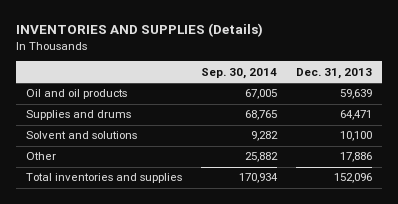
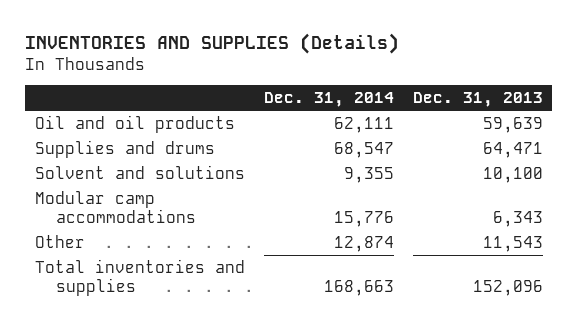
- | Sep. 30, 2014 | Dec. 31, 2013
+ | Dec. 31, 2014 | Dec. 31, 2013
- Other | 25,882 | 17,886
+ Modular camp accommodations | 15,776 | 6,343
+ Other | 12,874 | 11,543

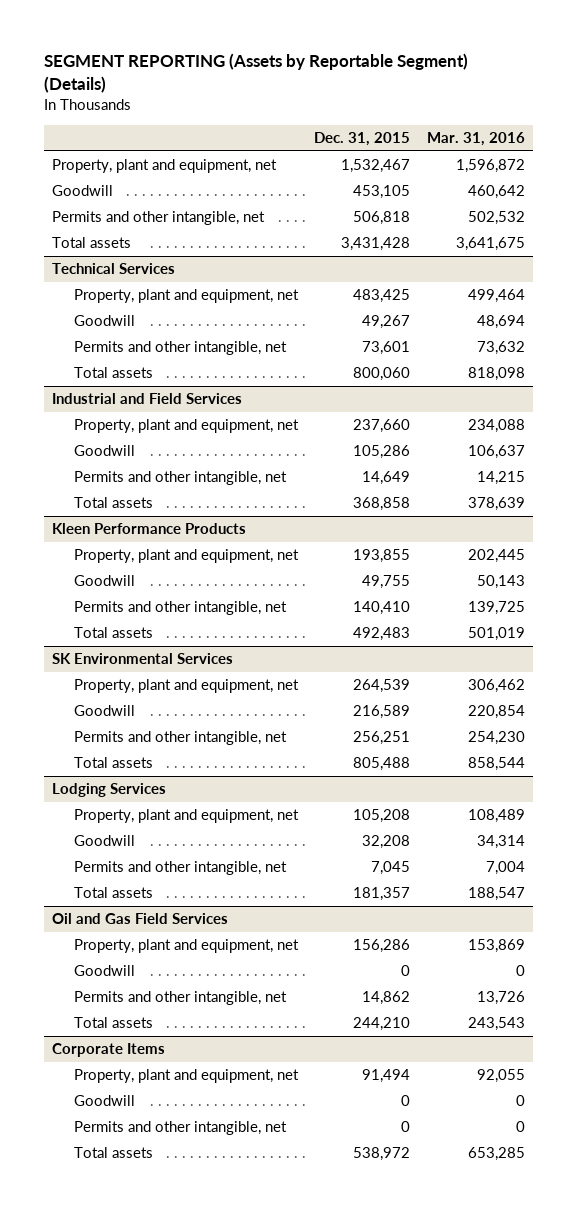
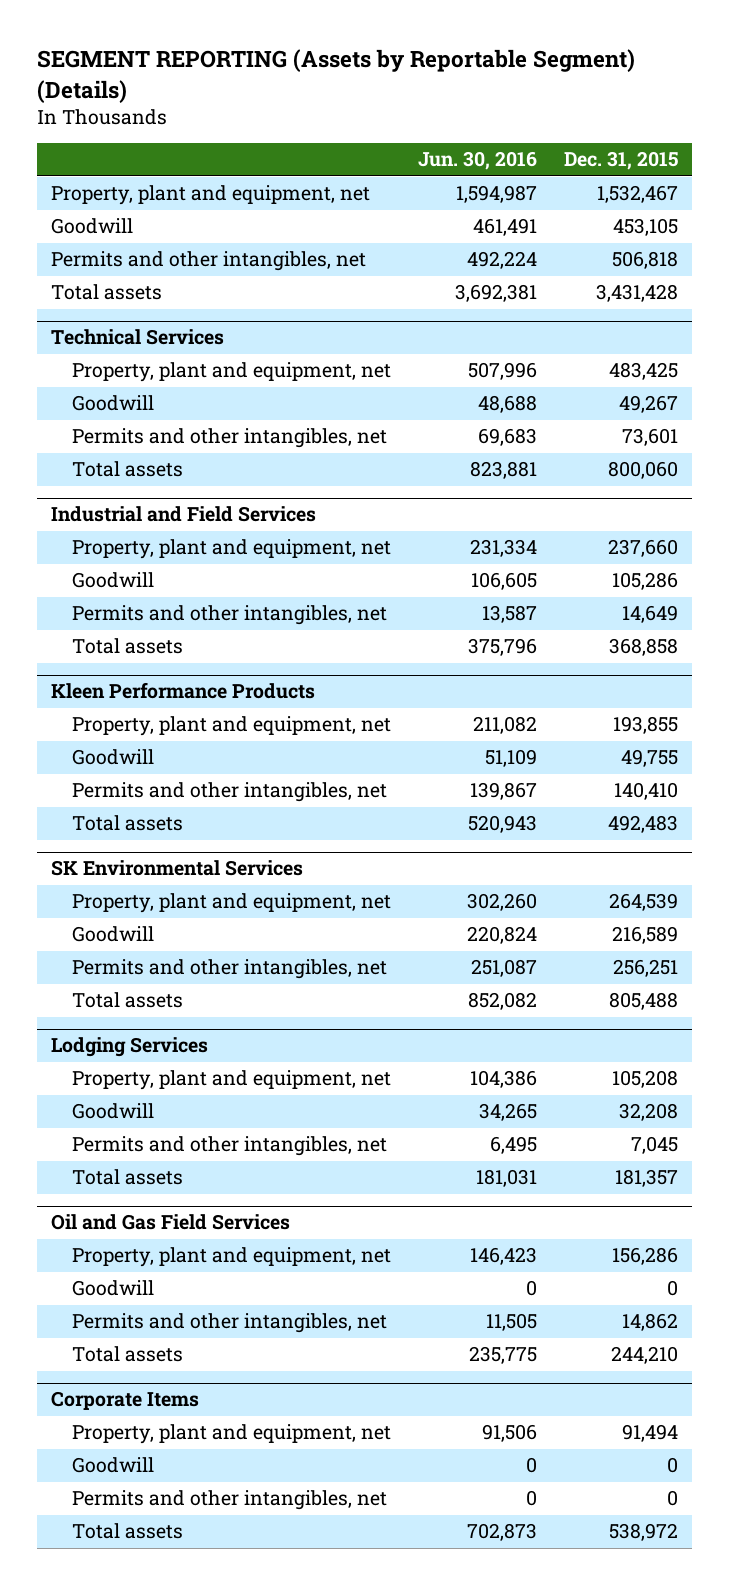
- | Dec. 31, 2015 | Mar. 31, 2016
+ | Jun. 30, 2016 | Dec. 31, 2015
- Permits and other intangible, net | 506,818 | 502,532
+ Permits and other intangibles, net | 492,224 | 506,818
@ Technical Services
- Permits and other intangible, net | 73,601 | 73,632
+ Permits and other intangibles, net | 69,683 | 73,601
@ Industrial and Field Services
- Permits and other intangible, net | 14,649 | 14,215
+ Permits and other intangibles, net | 13,587 | 14,649
@ Kleen Performance Products
- Permits and other intangible, net | 140,410 | 139,725
+ Permits and other intangibles, net | 139,867 | 140,410
@ SK Environmental Services
- Permits and other intangible, net | 256,251 | 254,230
+ Permits and other intangibles, net | 251,087 | 256,251
@ Lodging Services
- Permits and other intangible, net | 7,045 | 7,004
+ Permits and other intangibles, net | 6,495 | 7,045
@ Oil and Gas Field Services
- Permits and other intangible, net | 14,862 | 13,726
+ Permits and other intangibles, net | 11,505 | 14,862
@ Corporate Items
- Permits and other intangible, net | 0 | 0
+ Permits and other intangibles, net | 0 | 0

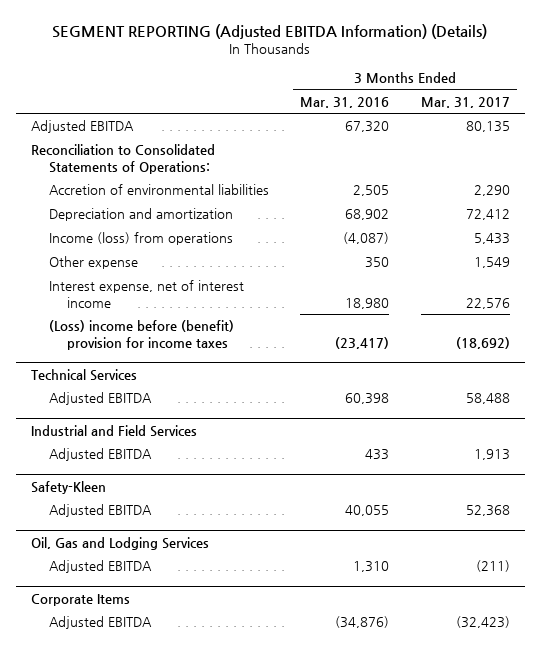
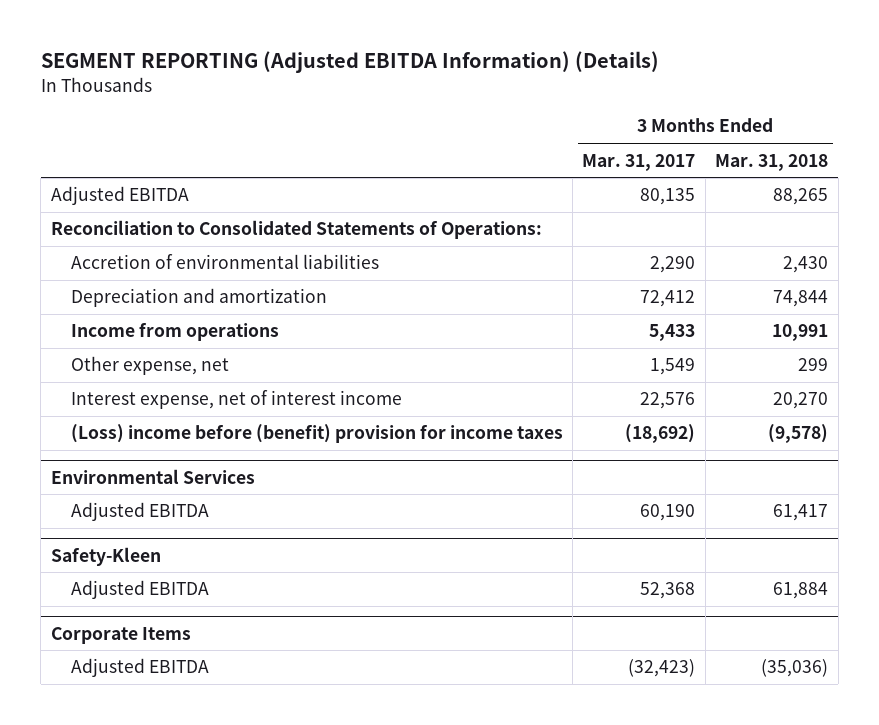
- | 3 Months Ended Mar. 31, 2016 | 3 Months Ended Mar. 31, 2017
+ | 3 Months Ended Mar. 31, 2017 | 3 Months Ended Mar. 31, 2018
- Income (loss) from operations | (4,087) | 5,433
- Other expense | 350 | 1,549
+ Income from operations | 5,433 | 10,991
+ Other expense, net | 1,549 | 299
- Technical Services
- Adjusted EBITDA | 60,398 | 58,488
- Industrial and Field Services
- Adjusted EBITDA | 433 | 1,913
+ Environmental Services
+ Adjusted EBITDA | 60,190 | 61,417
- Oil, Gas and Lodging Services
- Adjusted EBITDA | 1,310 | (211)

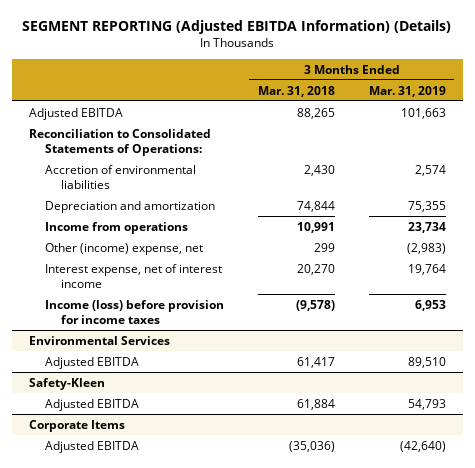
- | 3 Months Ended Mar. 31, 2017 | 3 Months Ended Mar. 31, 2018
+ | 3 Months Ended Mar. 31, 2018 | 3 Months Ended Mar. 31, 2019
- Other expense, net | 1,549 | 299
+ Other (income) expense, net | 299 | (2,983)
- (Loss) income before (benefit) provision for income taxes | (18,692) | (9,578)
+ Income (loss) before provision for income taxes | (9,578) | 6,953

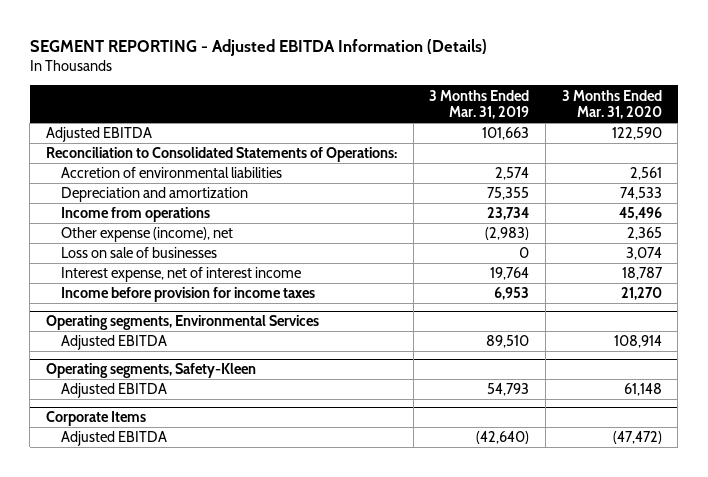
- SEGMENT REPORTING (Adjusted EBITDA Information) (Details)
+ SEGMENT REPORTING - Adjusted EBITDA Information (Details)
- | 3 Months Ended Mar. 31, 2018 | 3 Months Ended Mar. 31, 2019
+ | 3 Months Ended Mar. 31, 2019 | 3 Months Ended Mar. 31, 2020
- Other (income) expense, net | 299 | (2,983)
+ Other expense (income), net | (2,983) | 2,365
+ Loss on sale of businesses | 0 | 3,074
- Income (loss) before provision for income taxes | (9,578) | 6,953
- Environmental Services
+ Income before provision for income taxes | 6,953 | 21,270
+ Operating segments, Environmental Services
- Safety-Kleen
+ Operating segments, Safety-Kleen

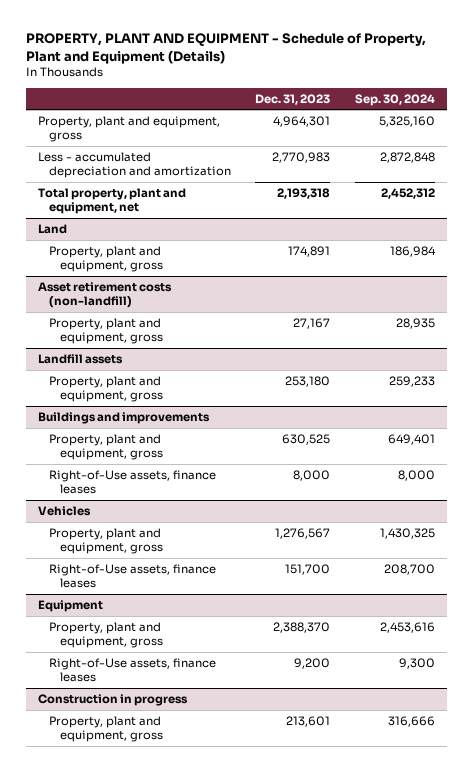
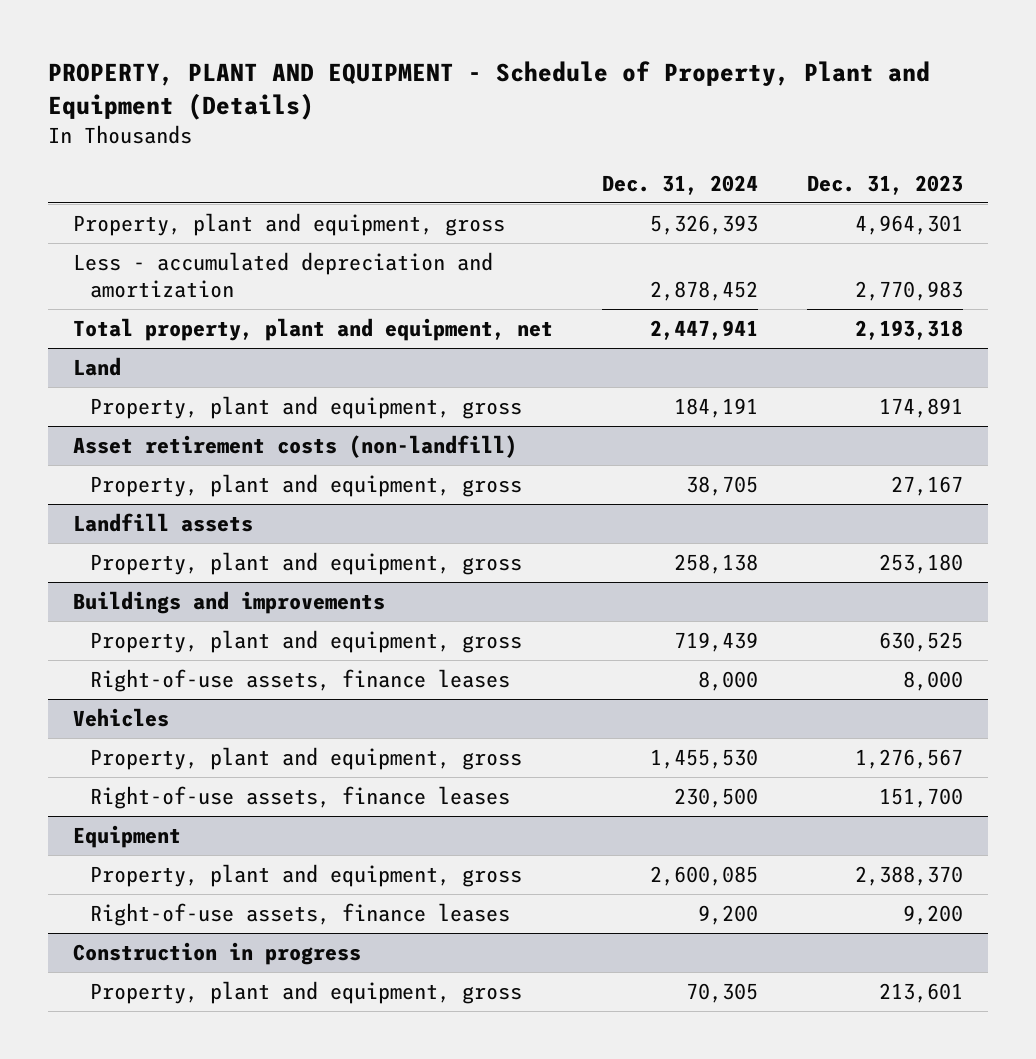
- | Dec. 31, 2023 | Sep. 30, 2024
+ | Dec. 31, 2024 | Dec. 31, 2023
@ Buildings and improvements
- Right-of-Use assets, finance leases | 8,000 | 8,000
+ Right-of-use assets, finance leases | 8,000 | 8,000
@ Vehicles
- Right-of-Use assets, finance leases | 151,700 | 208,700
+ Right-of-use assets, finance leases | 230,500 | 151,700
@ Equipment
- Right-of-Use assets, finance leases | 9,200 | 9,300
+ Right-of-use assets, finance leases | 9,200 | 9,200

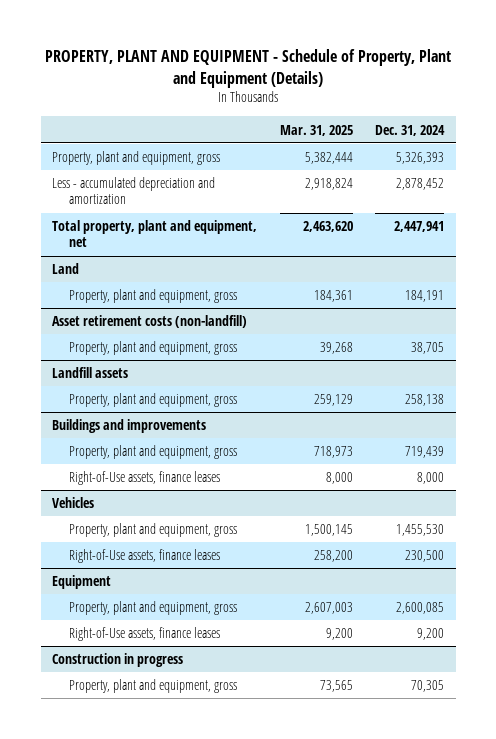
- | Dec. 31, 2024 | Dec. 31, 2023
+ | Mar. 31, 2025 | Dec. 31, 2024
@ Buildings and improvements
- Right-of-use assets, finance leases | 8,000 | 8,000
+ Right-of-Use assets, finance leases | 8,000 | 8,000
@ Vehicles
- Right-of-use assets, finance leases | 230,500 | 151,700
+ Right-of-Use assets, finance leases | 258,200 | 230,500
@ Equipment
- Right-of-use assets, finance leases | 9,200 | 9,200
+ Right-of-Use assets, finance leases | 9,200 | 9,200

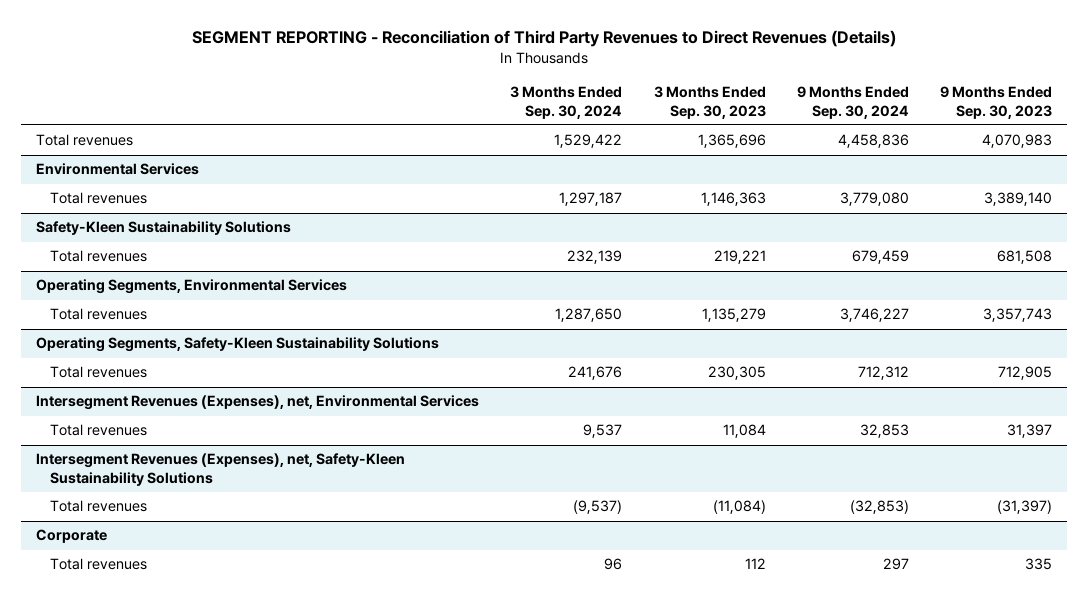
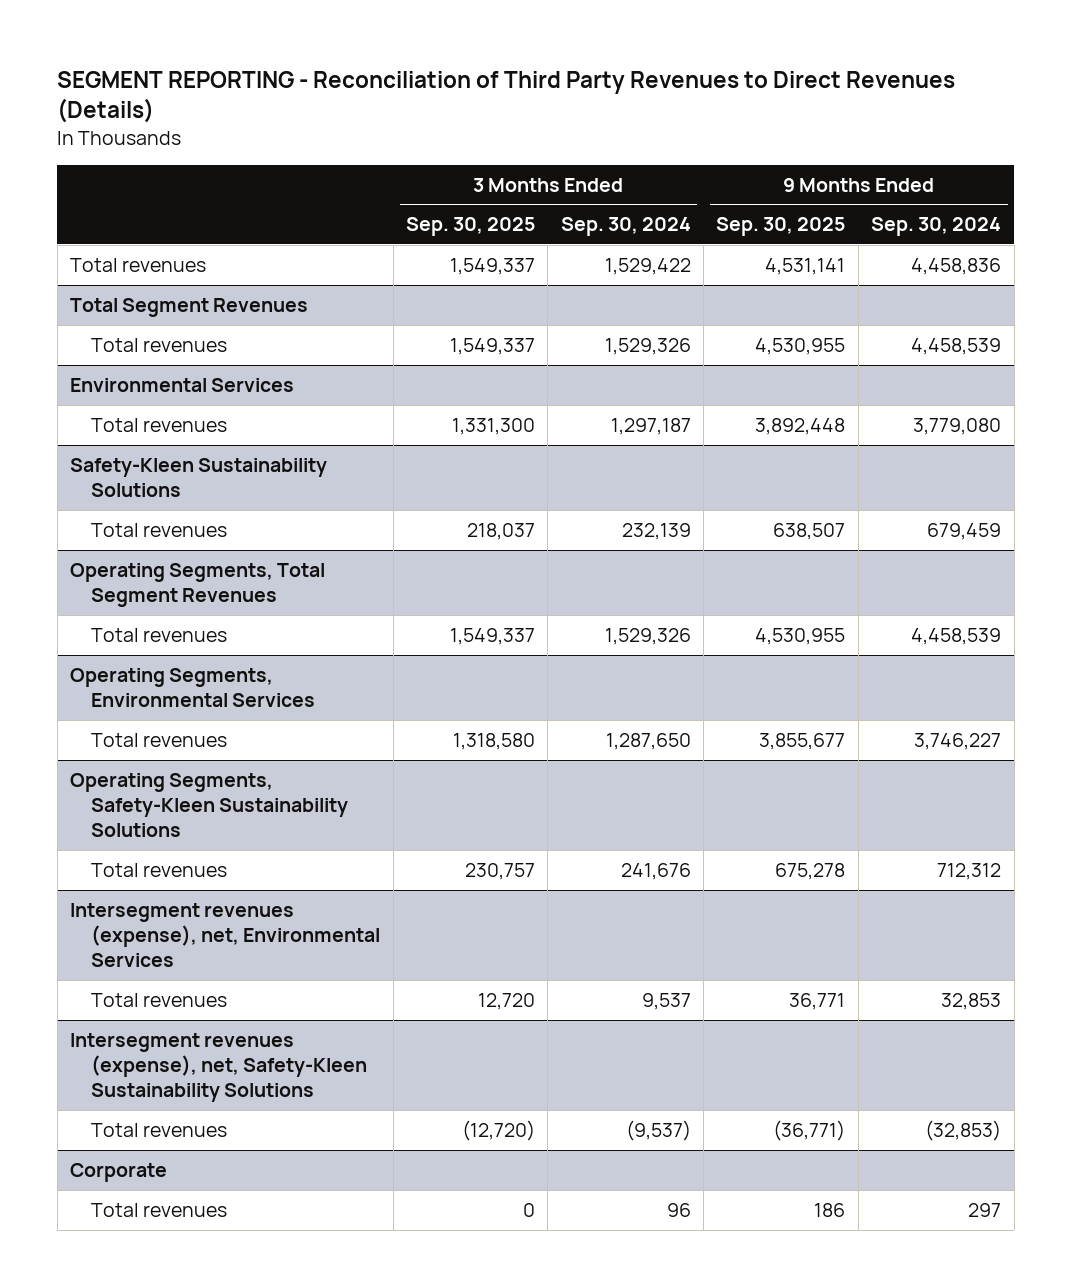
- | 3 Months Ended Sep. 30, 2024 | 3 Months Ended Sep. 30, 2023 | 9 Months Ended Sep. 30, 2024 | 9 Months Ended Sep. 30, 2023
+ | 3 Months Ended Sep. 30, 2025 | 3 Months Ended Sep. 30, 2024 | 9 Months Ended Sep. 30, 2025 | 9 Months Ended Sep. 30, 2024
+ Total Segment Revenues
+ Total revenues | 1,549,337 | 1,529,326 | 4,530,955 | 4,458,539
+ Operating Segments, Total Segment Revenues
+ Total revenues | 1,549,337 | 1,529,326 | 4,530,955 | 4,458,539
- Intersegment Revenues (Expenses), net, Environmental Services
+ Intersegment revenues (expense), net, Environmental Services
- Intersegment Revenues (Expenses), net, Safety-Kleen Sustainability Solutions
+ Intersegment revenues (expense), net, Safety-Kleen Sustainability Solutions

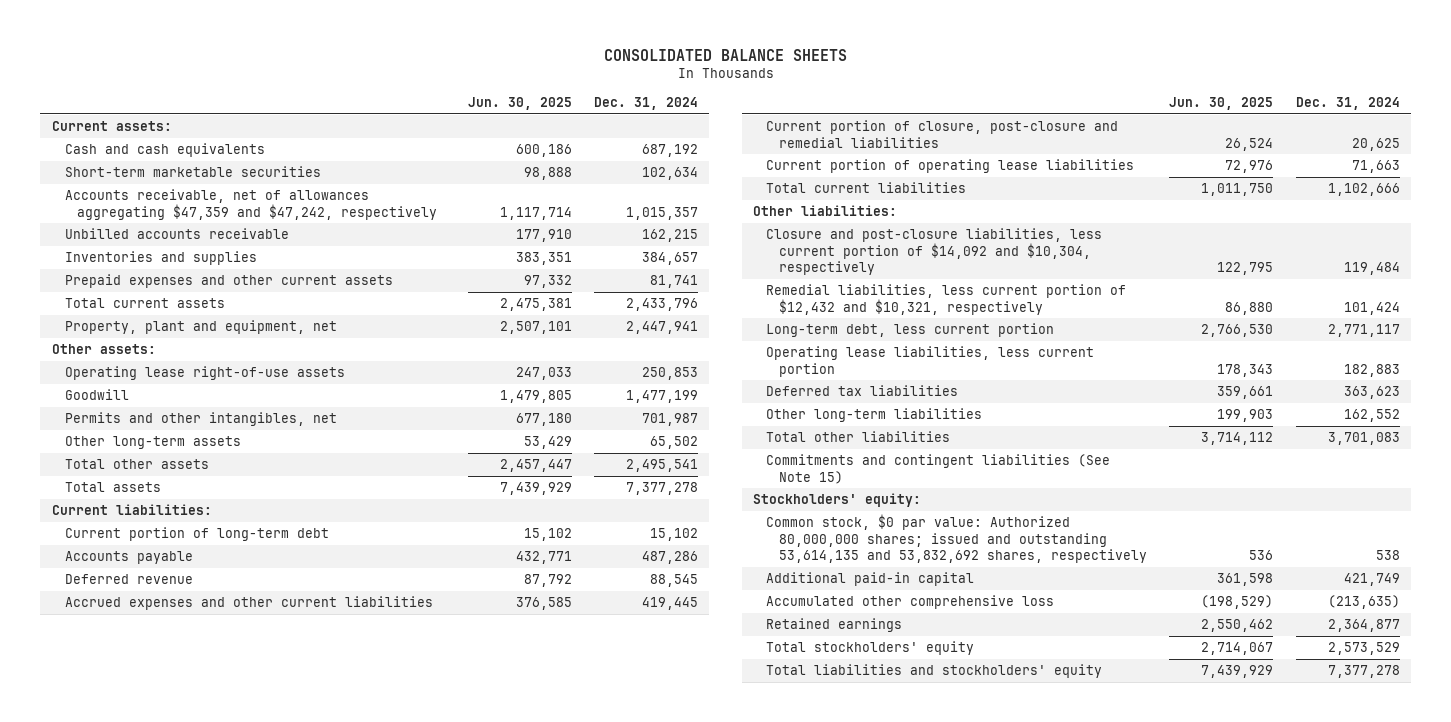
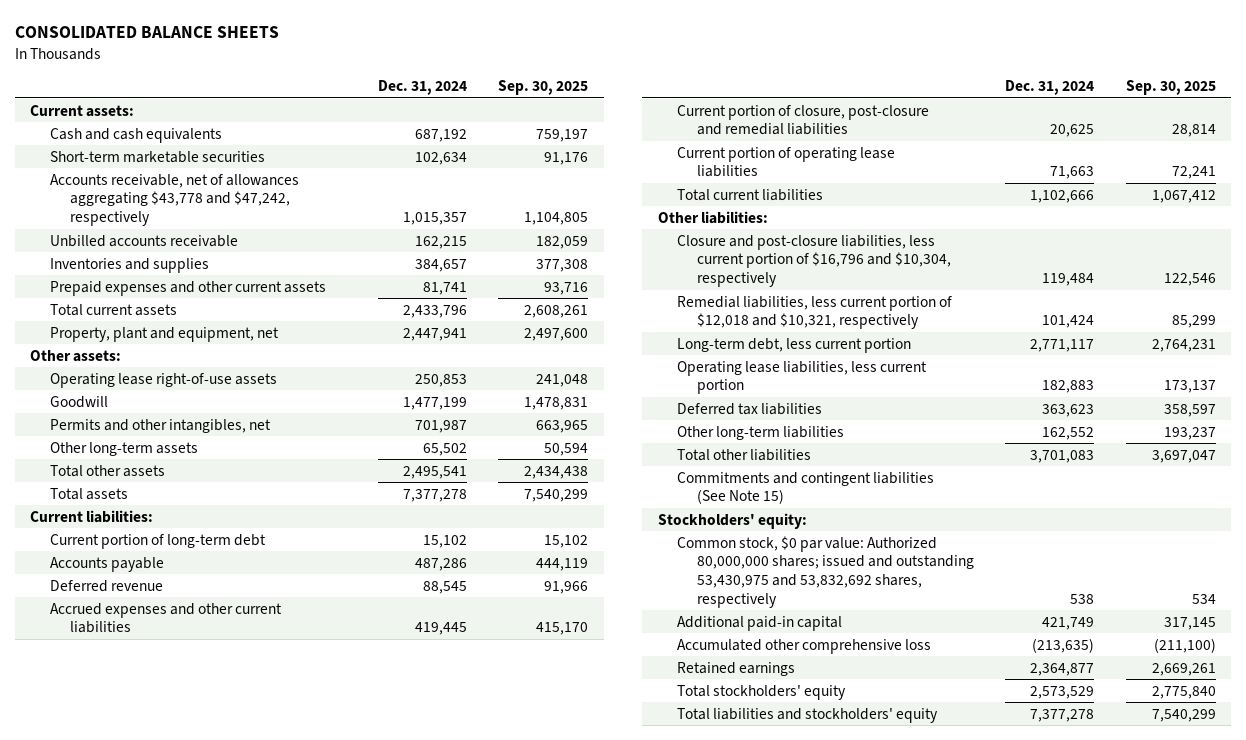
- | Jun. 30, 2025 | Dec. 31, 2024
+ | Dec. 31, 2024 | Sep. 30, 2025
- Accounts receivable, net of allowances aggregating $47,359 and $47,242, respectively | 1,117,714 | 1,015,357
+ Accounts receivable, net of allowances aggregating $43,778 and $47,242, respectively | 1,015,357 | 1,104,805
- Closure and post-closure liabilities, less current portion of $14,092 and $10,304, respectively | 122,795 | 119,484
- Remedial liabilities, less current portion of $12,432 and $10,321, respectively | 86,880 | 101,424
+ Closure and post-closure liabilities, less current portion of $16,796 and $10,304, respectively | 119,484 | 122,546
+ Remedial liabilities, less current portion of $12,018 and $10,321, respectively | 101,424 | 85,299
- Common stock, $0 par value: Authorized 80,000,000 shares; issued and outstanding 53,614,135 and 53,832,692 shares, respectively | 536 | 538
+ Common stock, $0 par value: Authorized 80,000,000 shares; issued and outstanding 53,430,975 and 53,832,692 shares, respectively | 538 | 534

